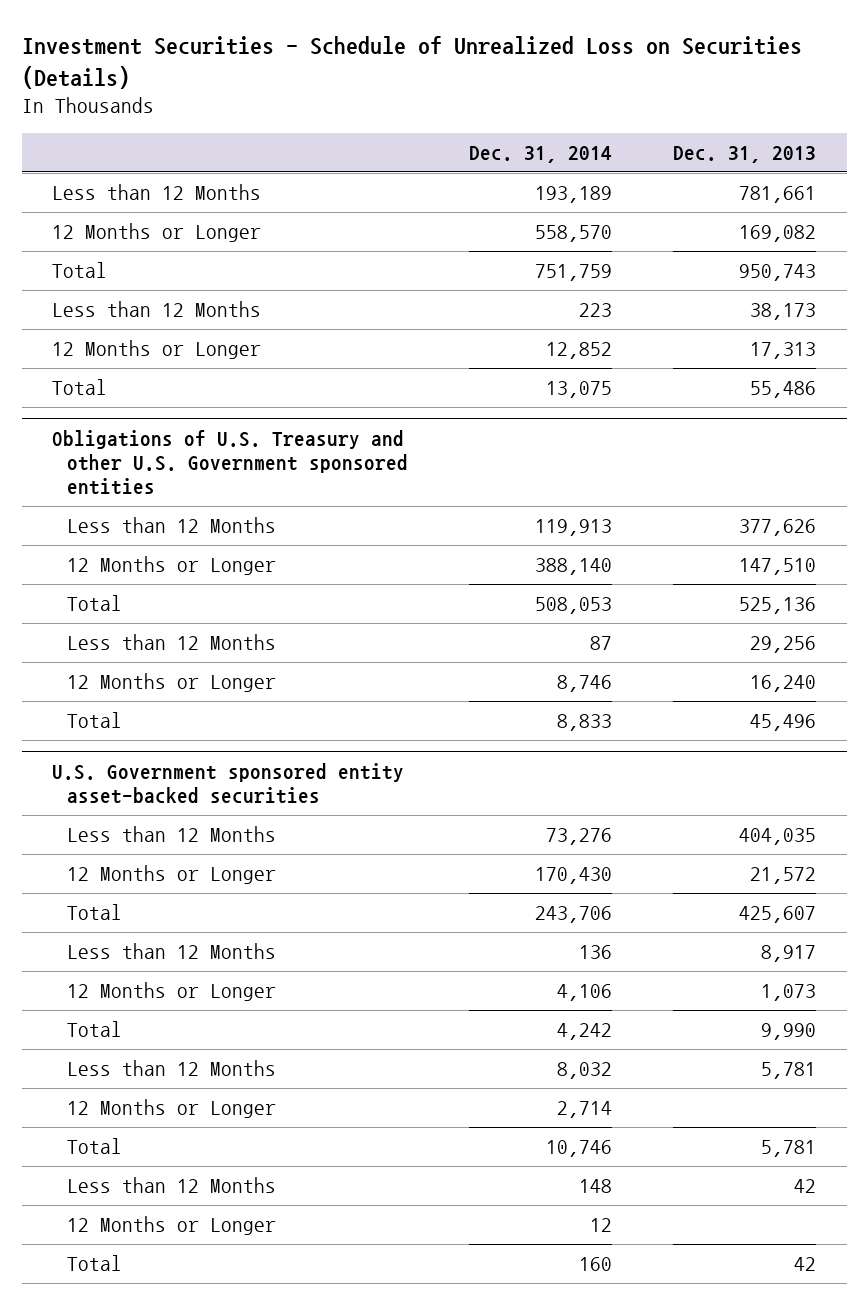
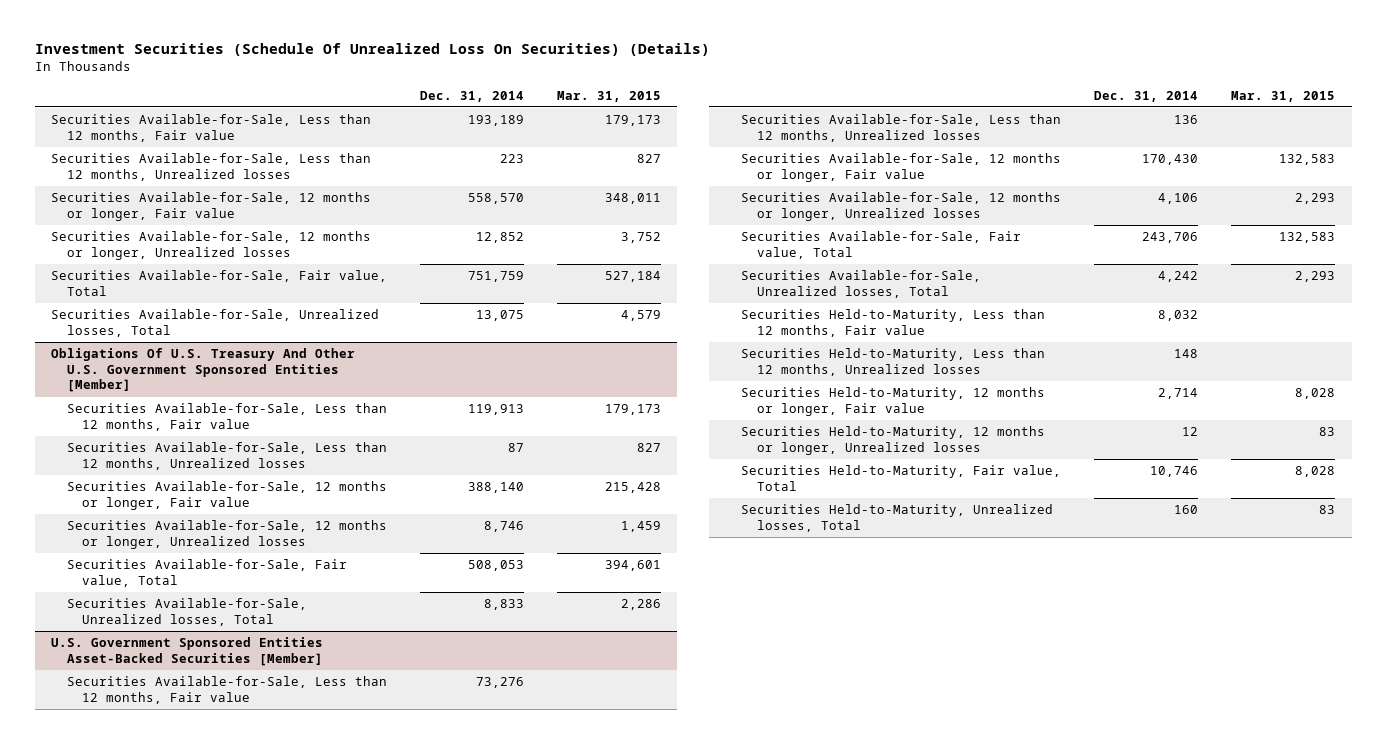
- Investment Securities - Schedule of Unrealized Loss on Securities (Details)
+ Investment Securities (Schedule Of Unrealized Loss On Securities) (Details)
- | Dec. 31, 2014 | Dec. 31, 2013
+ | Dec. 31, 2014 | Mar. 31, 2015
- Less than 12 Months | 193,189 | 781,661
- 12 Months or Longer | 558,570 | 169,082
- Total | 751,759 | 950,743
- Less than 12 Months | 223 | 38,173
- 12 Months or Longer | 12,852 | 17,313
- Total | 13,075 | 55,486
- Obligations of U.S. Treasury and other U.S. Government sponsored entities
- Less than 12 Months | 119,913 | 377,626
- 12 Months or Longer | 388,140 | 147,510
- Total | 508,053 | 525,136
- Less than 12 Months | 87 | 29,256
- 12 Months or Longer | 8,746 | 16,240
- Total | 8,833 | 45,496
- U.S. Government sponsored entity asset-backed securities
- Less than 12 Months | 73,276 | 404,035
- 12 Months or Longer | 170,430 | 21,572
- Total | 243,706 | 425,607
- Less than 12 Months | 136 | 8,917
- 12 Months or Longer | 4,106 | 1,073
- Total | 4,242 | 9,990
- Less than 12 Months | 8,032 | 5,781
- 12 Months or Longer | 2,714 |
- Total | 10,746 | 5,781
- Less than 12 Months | 148 | 42
- 12 Months or Longer | 12 |
- Total | 160 | 42
+ Securities Available-for-Sale, Less than 12 months, Fair value | 193,189 | 179,173
+ Securities Available-for-Sale, Less than 12 months, Unrealized losses | 223 | 827
+ Securities Available-for-Sale, 12 months or longer, Fair value | 558,570 | 348,011
+ Securities Available-for-Sale, 12 months or longer, Unrealized losses | 12,852 | 3,752
+ Securities Available-for-Sale, Fair value, Total | 751,759 | 527,184
+ Securities Available-for-Sale, Unrealized losses, Total | 13,075 | 4,579
+ Obligations Of U.S. Treasury And Other U.S. Government Sponsored Entities [Member]
+ Securities Available-for-Sale, Less than 12 months, Fair value | 119,913 | 179,173
+ Securities Available-for-Sale, Less than 12 months, Unrealized losses | 87 | 827
+ Securities Available-for-Sale, 12 months or longer, Fair value | 388,140 | 215,428
+ Securities Available-for-Sale, 12 months or longer, Unrealized losses | 8,746 | 1,459
+ Securities Available-for-Sale, Fair value, Total | 508,053 | 394,601
+ Securities Available-for-Sale, Unrealized losses, Total | 8,833 | 2,286
+ U.S. Government Sponsored Entities Asset-Backed Securities [Member]
+ Securities Available-for-Sale, Less than 12 months, Fair value | 73,276 |
+ Securities Available-for-Sale, Less than 12 months, Unrealized losses | 136 |
+ Securities Available-for-Sale, 12 months or longer, Fair value | 170,430 | 132,583
+ Securities Available-for-Sale, 12 months or longer, Unrealized losses | 4,106 | 2,293
+ Securities Available-for-Sale, Fair value, Total | 243,706 | 132,583
+ Securities Available-for-Sale, Unrealized losses, Total | 4,242 | 2,293
+ Securities Held-to-Maturity, Less than 12 months, Fair value | 8,032 |
+ Securities Held-to-Maturity, Less than 12 months, Unrealized losses | 148 |
+ Securities Held-to-Maturity, 12 months or longer, Fair value | 2,714 | 8,028
+ Securities Held-to-Maturity, 12 months or longer, Unrealized losses | 12 | 83
+ Securities Held-to-Maturity, Fair value, Total | 10,746 | 8,028
+ Securities Held-to-Maturity, Unrealized losses, Total | 160 | 83

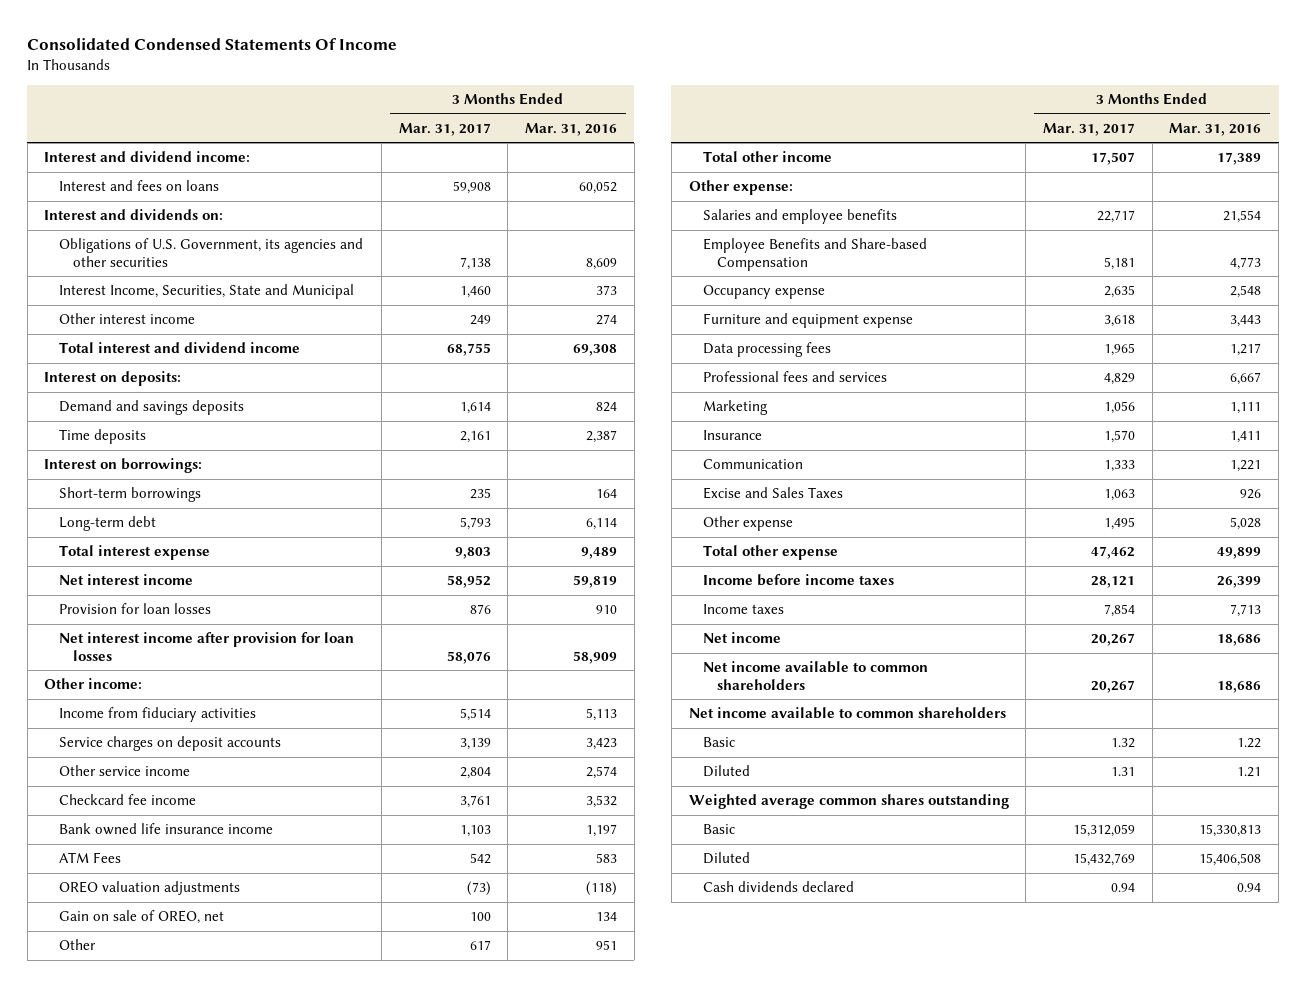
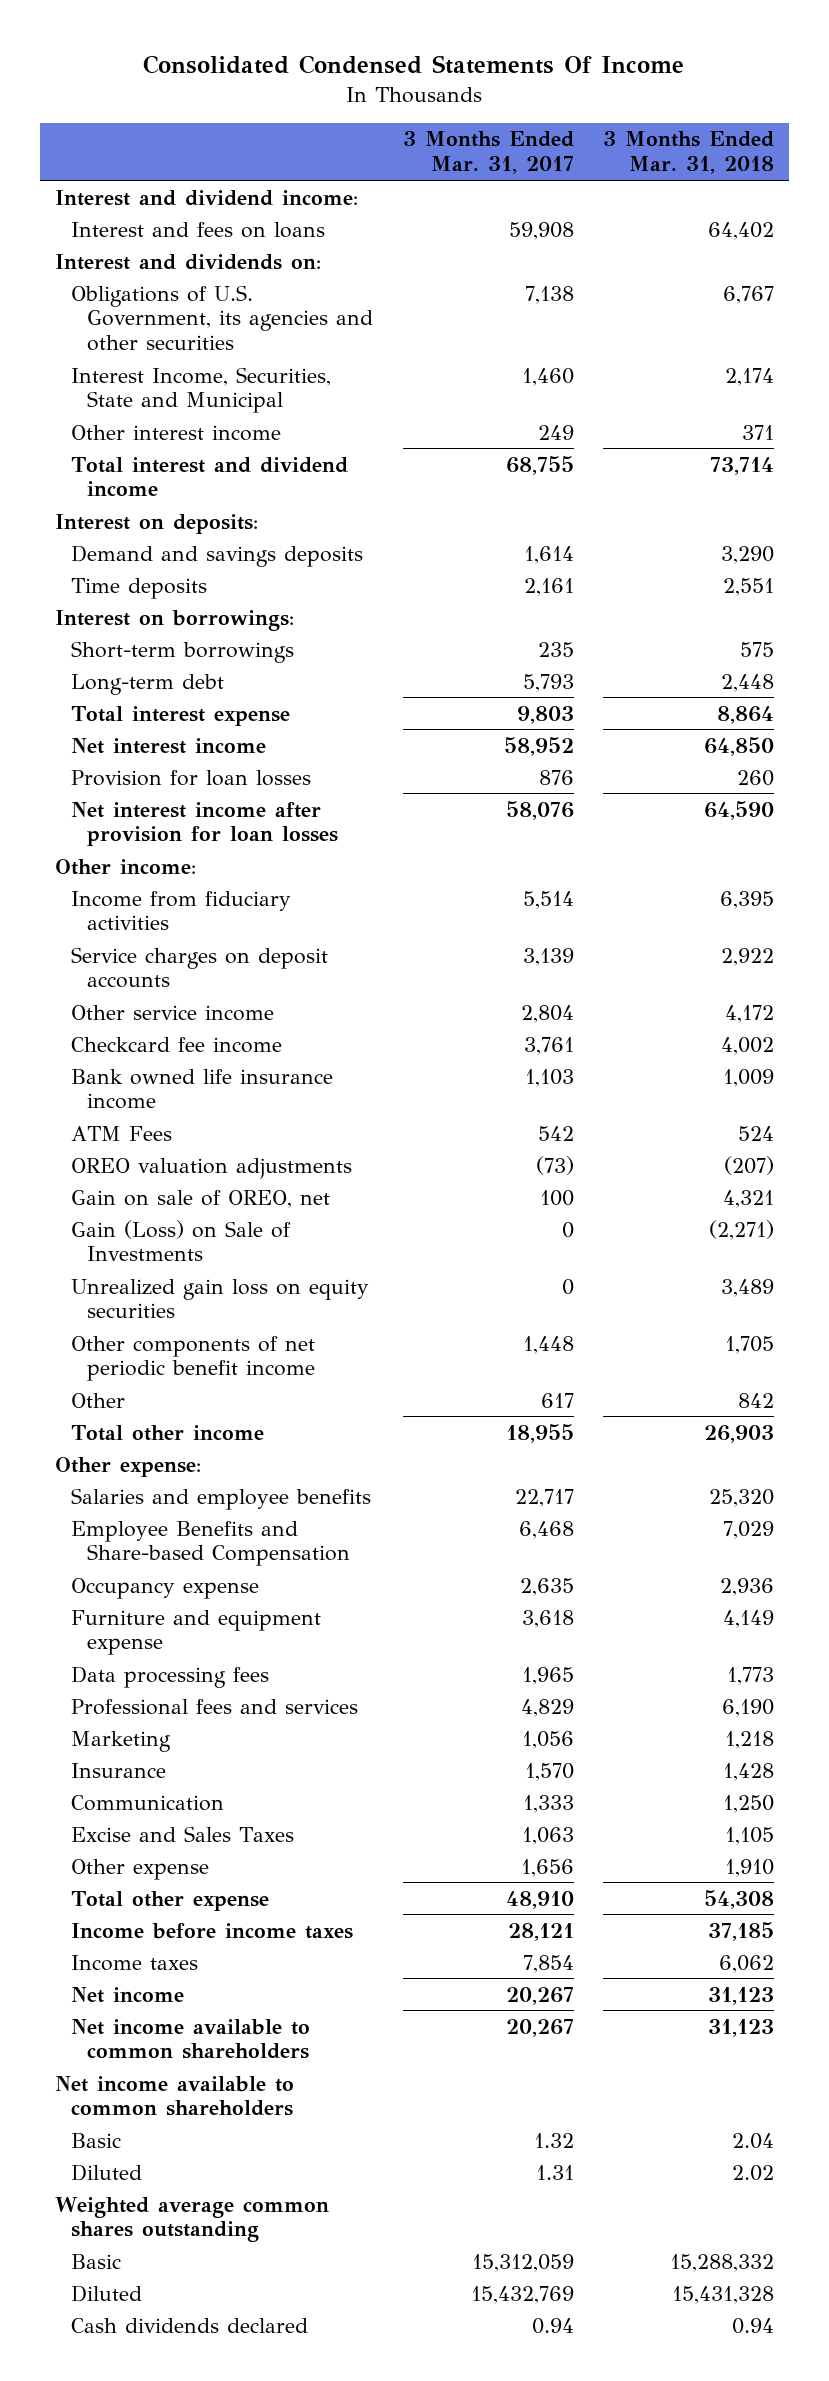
- | 3 Months Ended Mar. 31, 2017 | 3 Months Ended Mar. 31, 2016
+ | 3 Months Ended Mar. 31, 2017 | 3 Months Ended Mar. 31, 2018
+ Gain (Loss) on Sale of Investments | 0 | (2,271)
+ Unrealized gain loss on equity securities | 0 | 3,489
+ Other components of net periodic benefit income | 1,448 | 1,705
- Total other income | 17,507 | 17,389
+ Total other income | 18,955 | 26,903
- Employee Benefits and Share-based Compensation | 5,181 | 4,773
+ Employee Benefits and Share-based Compensation | 6,468 | 7,029
- Other expense | 1,495 | 5,028
- Total other expense | 47,462 | 49,899
+ Other expense | 1,656 | 1,910
+ Total other expense | 48,910 | 54,308

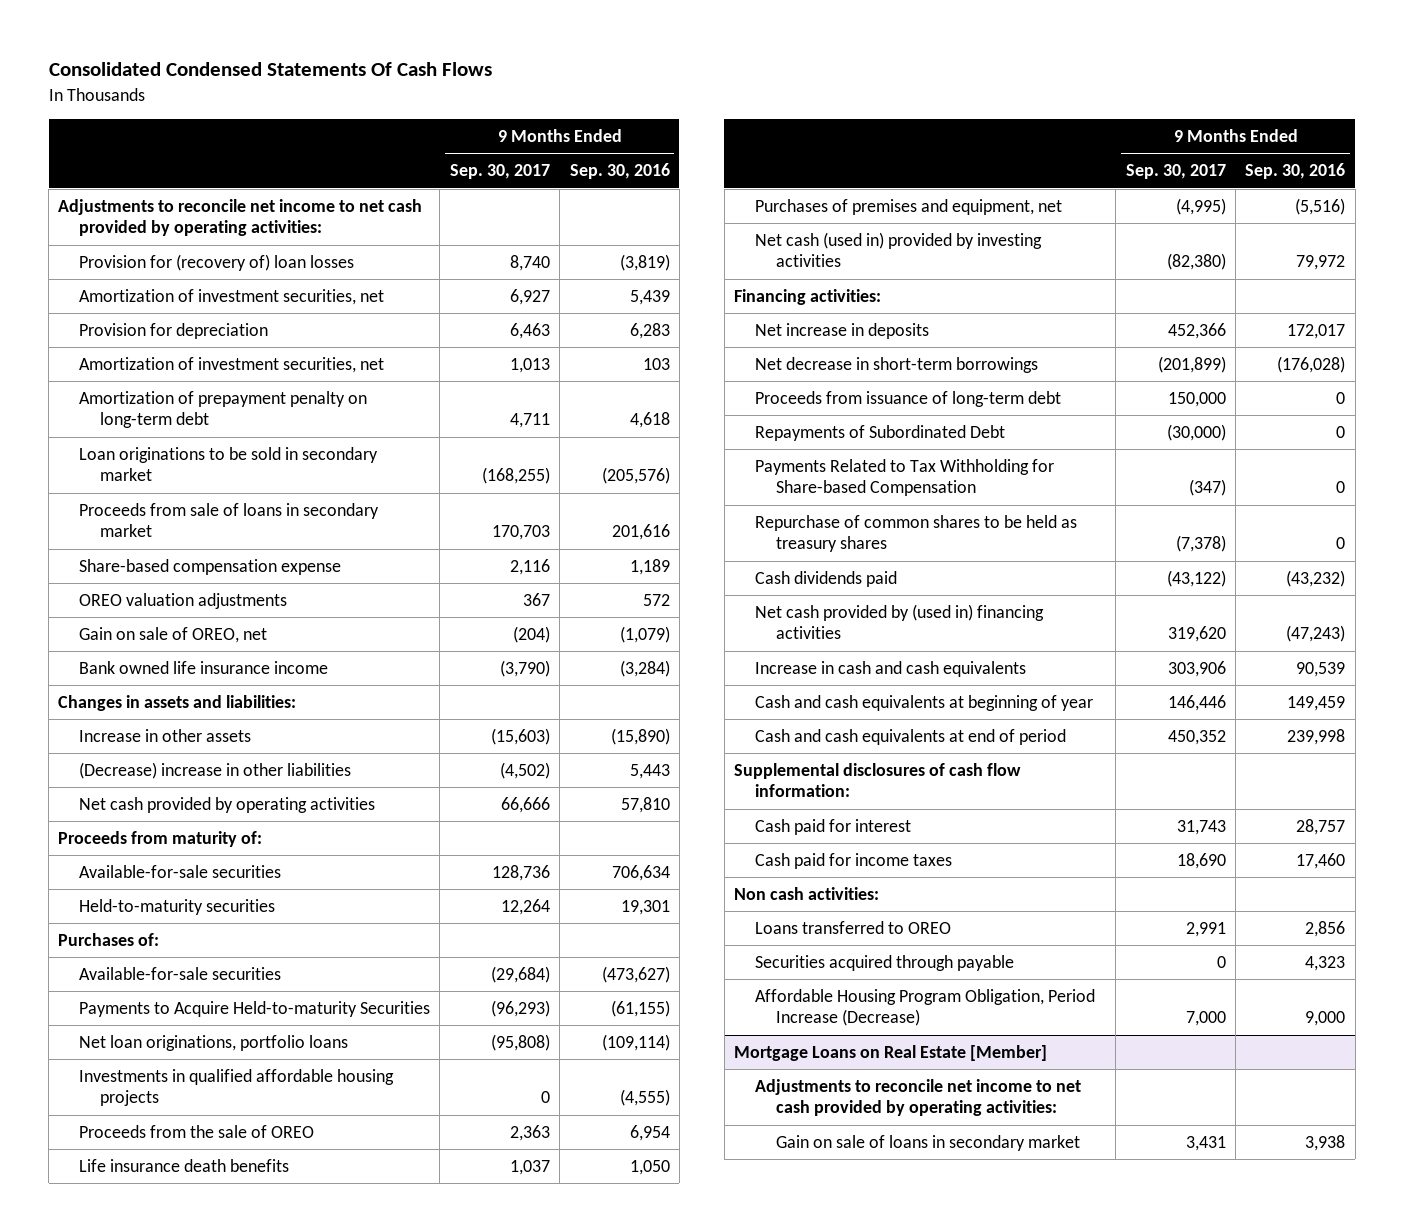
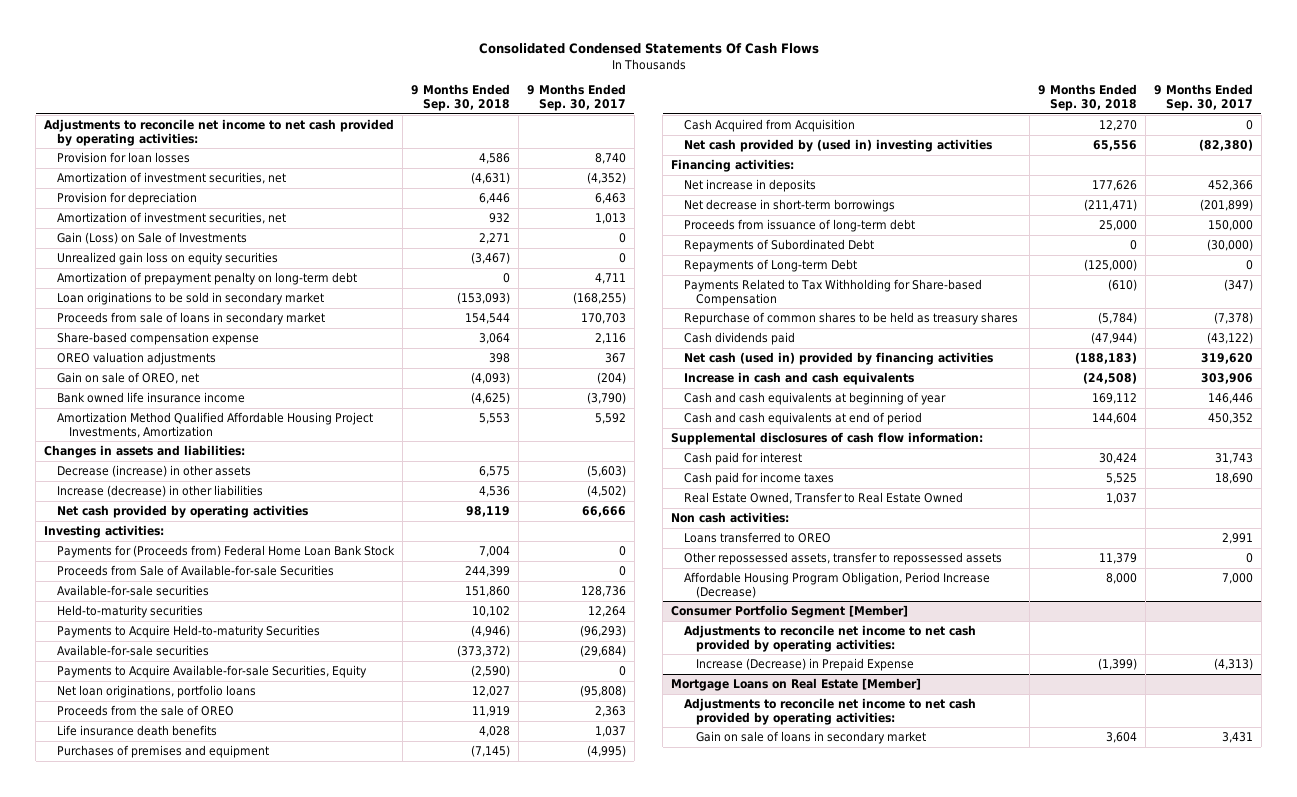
- | 9 Months Ended Sep. 30, 2017 | 9 Months Ended Sep. 30, 2016
+ | 9 Months Ended Sep. 30, 2018 | 9 Months Ended Sep. 30, 2017
- Provision for (recovery of) loan losses | 8,740 | (3,819)
- Amortization of investment securities, net | 6,927 | 5,439
+ Provision for loan losses | 4,586 | 8,740
+ Amortization of investment securities, net | (4,631) | (4,352)
+ Gain (Loss) on Sale of Investments | 2,271 | 0
+ Unrealized gain loss on equity securities | (3,467) | 0
+ Amortization Method Qualified Affordable Housing Project Investments, Amortization | 5,553 | 5,592
- Increase in other assets | (15,603) | (15,890)
- (Decrease) increase in other liabilities | (4,502) | 5,443
+ Decrease (increase) in other assets | 6,575 | (5,603)
+ Increase (decrease) in other liabilities | 4,536 | (4,502)
- Proceeds from maturity of:
+ Investing activities:
+ Payments for (Proceeds from) Federal Home Loan Bank Stock | 7,004 | 0
+ Proceeds from Sale of Available-for-sale Securities | 244,399 | 0
- Purchases of:
moved down: Available-for-sale securities | (373,372) | (29,684)
+ Payments to Acquire Available-for-sale Securities, Equity | (2,590) | 0
- Investments in qualified affordable housing projects | 0 | (4,555)
- Purchases of premises and equipment, net | (4,995) | (5,516)
- Net cash (used in) provided by investing activities | (82,380) | 79,972
+ Purchases of premises and equipment | (7,145) | (4,995)
+ Cash Acquired from Acquisition | 12,270 | 0
+ Net cash provided by (used in) investing activities | 65,556 | (82,380)
+ Repayments of Long-term Debt | (125,000) | 0
- Net cash provided by (used in) financing activities | 319,620 | (47,243)
+ Net cash (used in) provided by financing activities | (188,183) | 319,620
+ Real Estate Owned, Transfer to Real Estate Owned | 1,037 |
- Securities acquired through payable | 0 | 4,323
+ Other repossessed assets, transfer to repossessed assets | 11,379 | 0
+ Consumer Portfolio Segment [Member]
+ Adjustments to reconcile net income to net cash provided by operating activities:
+ Increase (Decrease) in Prepaid Expense | (1,399) | (4,313)

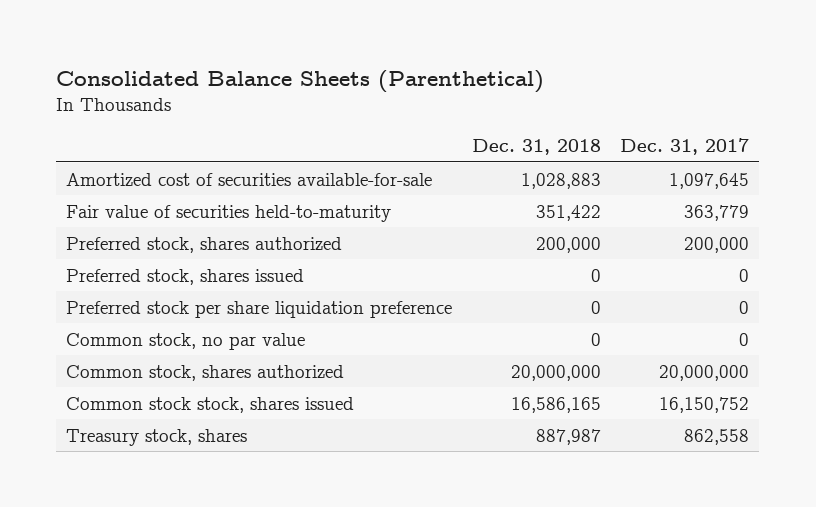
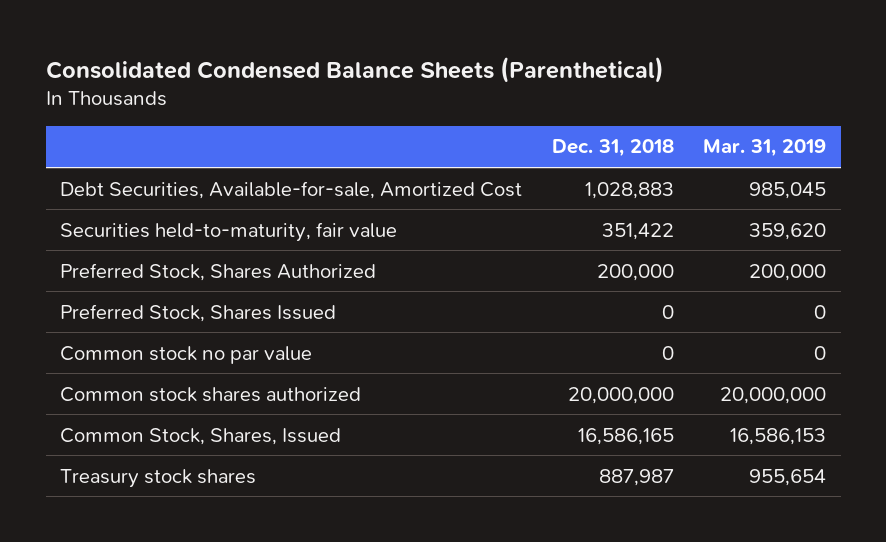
- Consolidated Balance Sheets (Parenthetical)
+ Consolidated Condensed Balance Sheets (Parenthetical)
- | Dec. 31, 2018 | Dec. 31, 2017
+ | Dec. 31, 2018 | Mar. 31, 2019
- Amortized cost of securities available-for-sale | 1,028,883 | 1,097,645
- Fair value of securities held-to-maturity | 351,422 | 363,779
- Preferred stock, shares authorized | 200,000 | 200,000
- Preferred stock, shares issued | 0 | 0
- Preferred stock per share liquidation preference | 0 | 0
- Common stock, no par value | 0 | 0
- Common stock, shares authorized | 20,000,000 | 20,000,000
- Common stock stock, shares issued | 16,586,165 | 16,150,752
- Treasury stock, shares | 887,987 | 862,558
+ Debt Securities, Available-for-sale, Amortized Cost | 1,028,883 | 985,045
+ Securities held-to-maturity, fair value | 351,422 | 359,620
+ Preferred Stock, Shares Authorized | 200,000 | 200,000
+ Preferred Stock, Shares Issued | 0 | 0
+ Common stock no par value | 0 | 0
+ Common stock shares authorized | 20,000,000 | 20,000,000
+ Common Stock, Shares, Issued | 16,586,165 | 16,586,153
+ Treasury stock shares | 887,987 | 955,654

